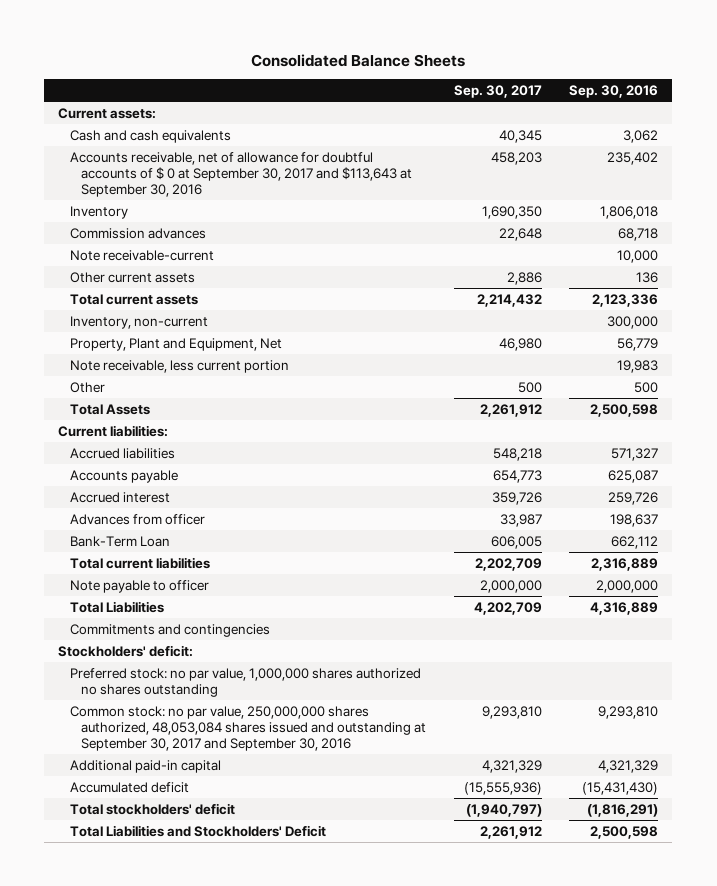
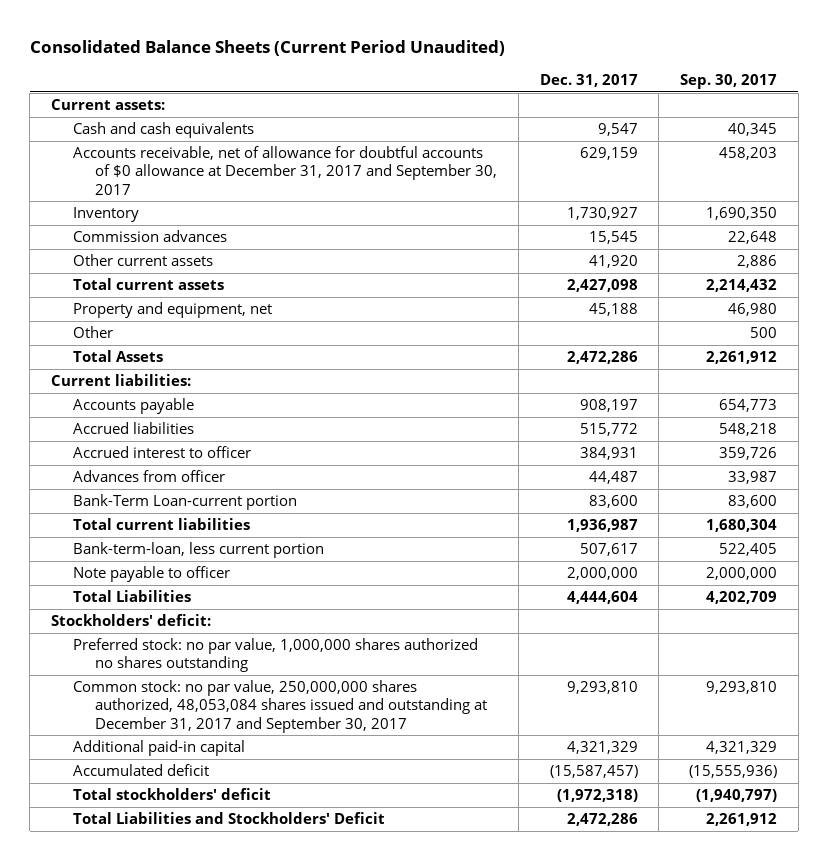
- Consolidated Balance Sheets
+ Consolidated Balance Sheets (Current Period Unaudited)
- | Sep. 30, 2017 | Sep. 30, 2016
+ | Dec. 31, 2017 | Sep. 30, 2017
- Accounts receivable, net of allowance for doubtful accounts of $ 0 at September 30, 2017 and $113,643 at September 30, 2016 | 458,203 | 235,402
+ Accounts receivable, net of allowance for doubtful accounts of $0 allowance at December 31, 2017 and September 30, 2017 | 629,159 | 458,203
- Note receivable-current | | 10,000
- Inventory, non-current | | 300,000
- Property, Plant and Equipment, Net | 46,980 | 56,779
- Note receivable, less current portion | | 19,983
+ Property and equipment, net | 45,188 | 46,980
- Accrued interest | 359,726 | 259,726
moved down: Accrued liabilities | 515,772 | 548,218
+ Accrued interest to officer | 384,931 | 359,726
- Bank-Term Loan | 606,005 | 662,112
- Total current liabilities | 2,202,709 | 2,316,889
+ Bank-Term Loan-current portion | 83,600 | 83,600
+ Total current liabilities | 1,936,987 | 1,680,304
+ Bank-term-loan, less current portion | 507,617 | 522,405
- Commitments and contingencies
- Common stock: no par value, 250,000,000 shares authorized, 48,053,084 shares issued and outstanding at September 30, 2017 and September 30, 2016 | 9,293,810 | 9,293,810
+ Common stock: no par value, 250,000,000 shares authorized, 48,053,084 shares issued and outstanding at December 31, 2017 and September 30, 2017 | 9,293,810 | 9,293,810

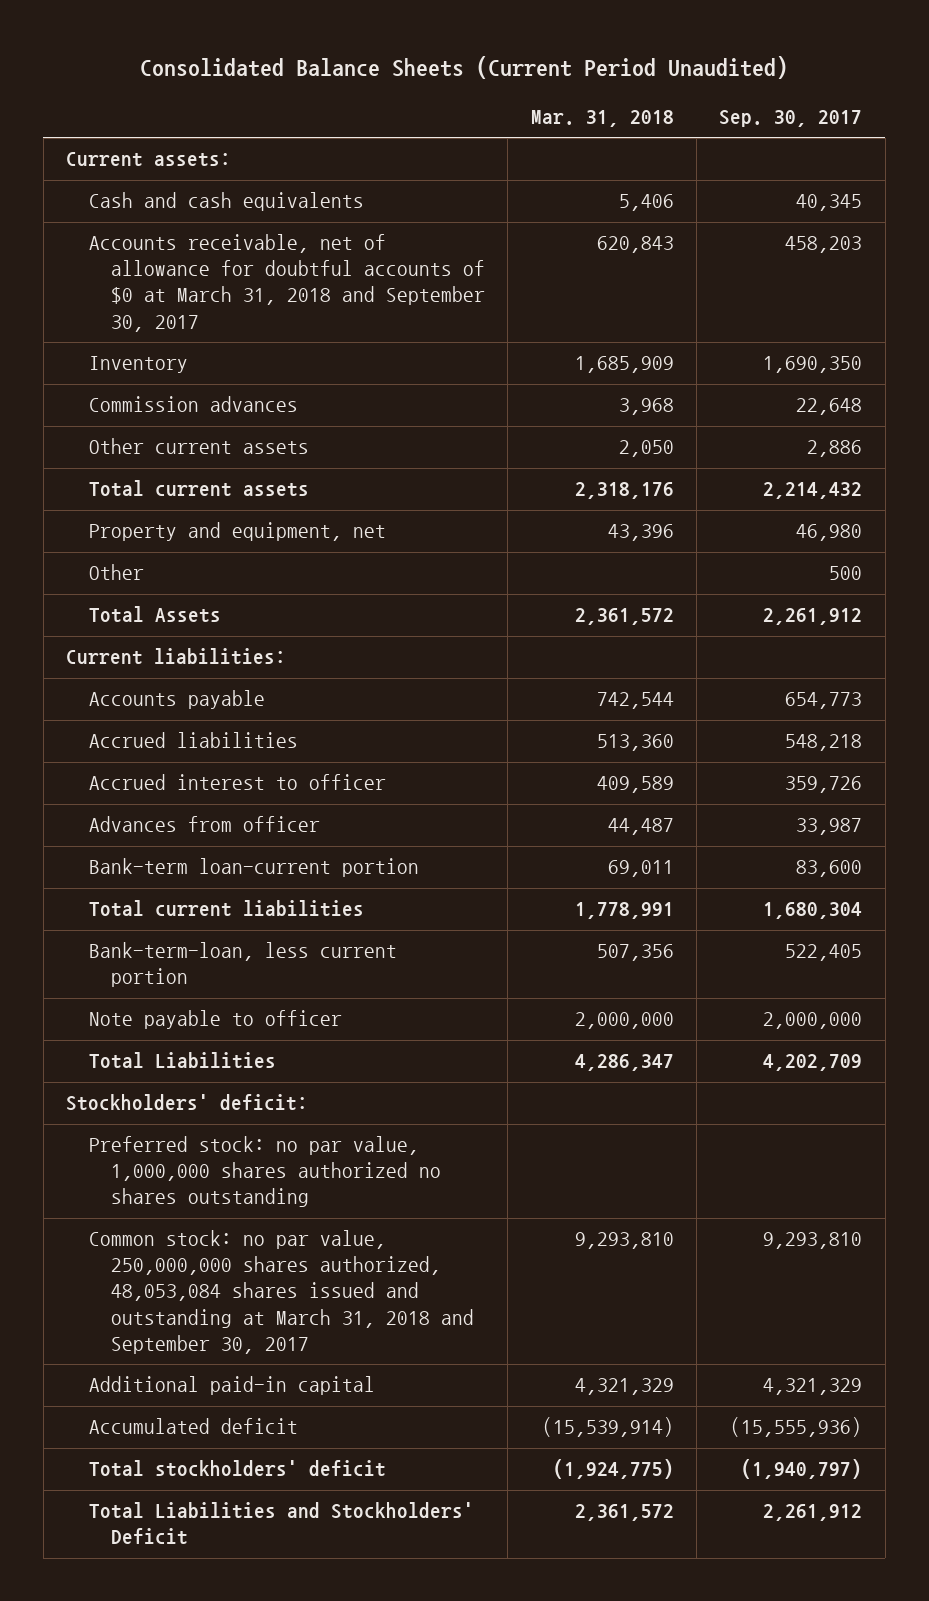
- | Dec. 31, 2017 | Sep. 30, 2017
+ | Mar. 31, 2018 | Sep. 30, 2017
- Accounts receivable, net of allowance for doubtful accounts of $0 allowance at December 31, 2017 and September 30, 2017 | 629,159 | 458,203
+ Accounts receivable, net of allowance for doubtful accounts of $0 at March 31, 2018 and September 30, 2017 | 620,843 | 458,203
- Bank-Term Loan-current portion | 83,600 | 83,600
+ Bank-term loan-current portion | 69,011 | 83,600
- Common stock: no par value, 250,000,000 shares authorized, 48,053,084 shares issued and outstanding at December 31, 2017 and September 30, 2017 | 9,293,810 | 9,293,810
+ Common stock: no par value, 250,000,000 shares authorized, 48,053,084 shares issued and outstanding at March 31, 2018 and September 30, 2017 | 9,293,810 | 9,293,810

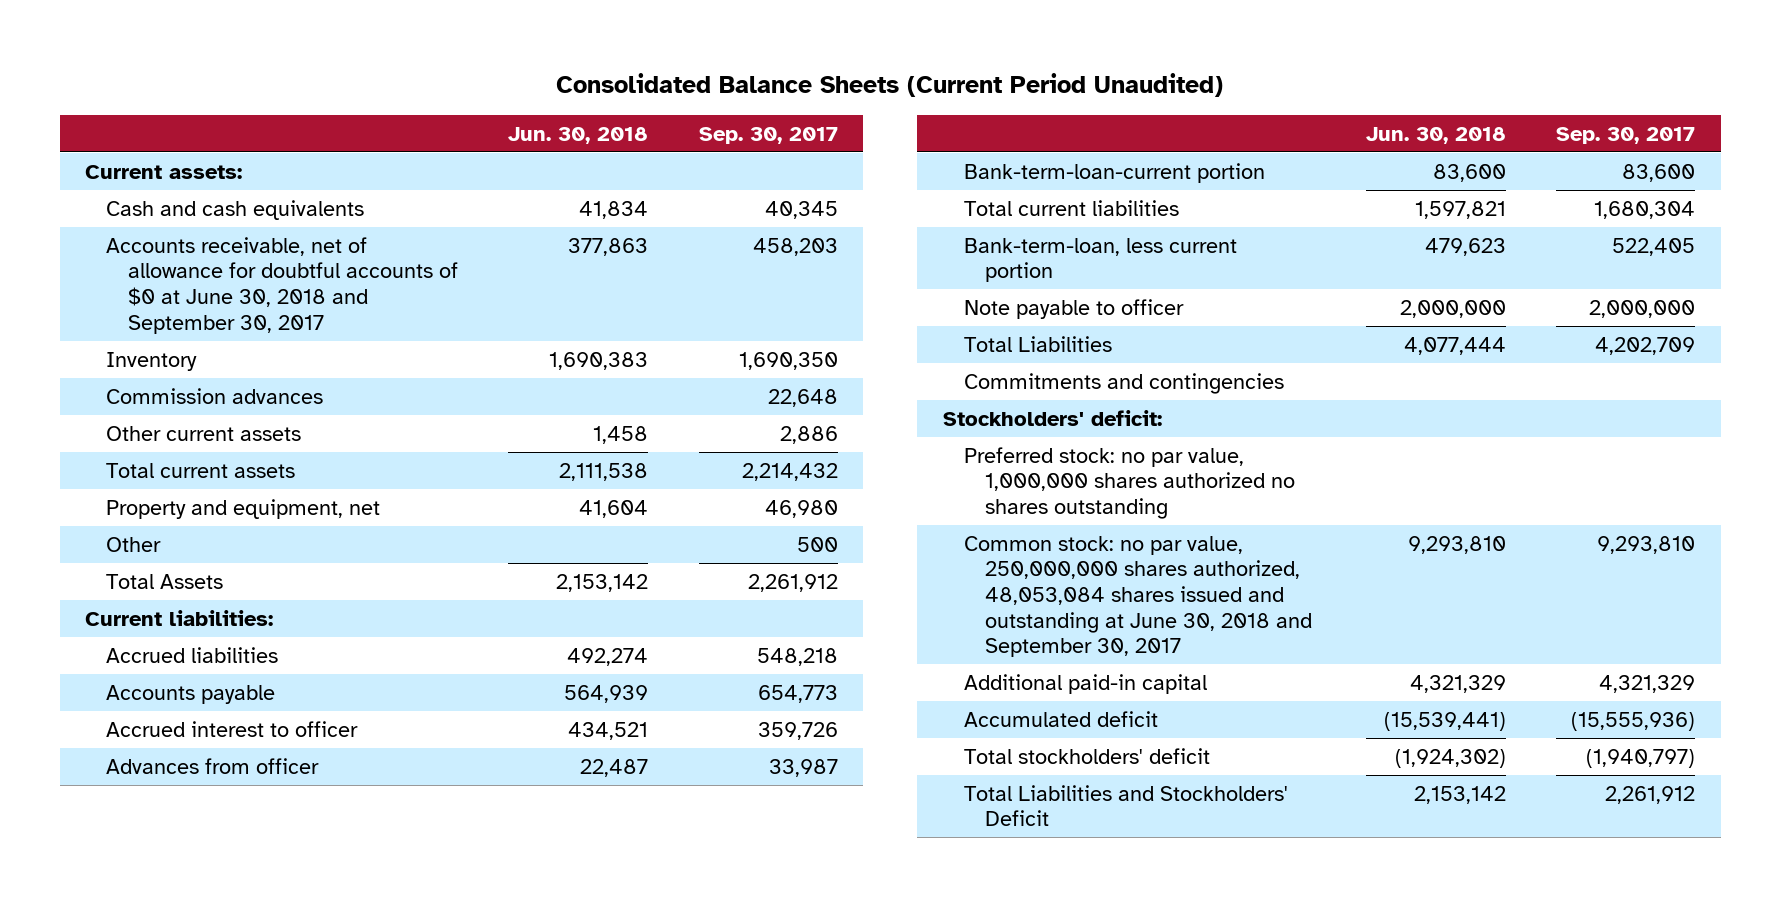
- | Mar. 31, 2018 | Sep. 30, 2017
+ | Jun. 30, 2018 | Sep. 30, 2017
- Accounts receivable, net of allowance for doubtful accounts of $0 at March 31, 2018 and September 30, 2017 | 620,843 | 458,203
+ Accounts receivable, net of allowance for doubtful accounts of $0 at June 30, 2018 and September 30, 2017 | 377,863 | 458,203
moved down: Accounts payable | 564,939 | 654,773
- Bank-term loan-current portion | 69,011 | 83,600
+ Bank-term-loan-current portion | 83,600 | 83,600
+ Commitments and contingencies
- Common stock: no par value, 250,000,000 shares authorized, 48,053,084 shares issued and outstanding at March 31, 2018 and September 30, 2017 | 9,293,810 | 9,293,810
+ Common stock: no par value, 250,000,000 shares authorized, 48,053,084 shares issued and outstanding at June 30, 2018 and September 30, 2017 | 9,293,810 | 9,293,810

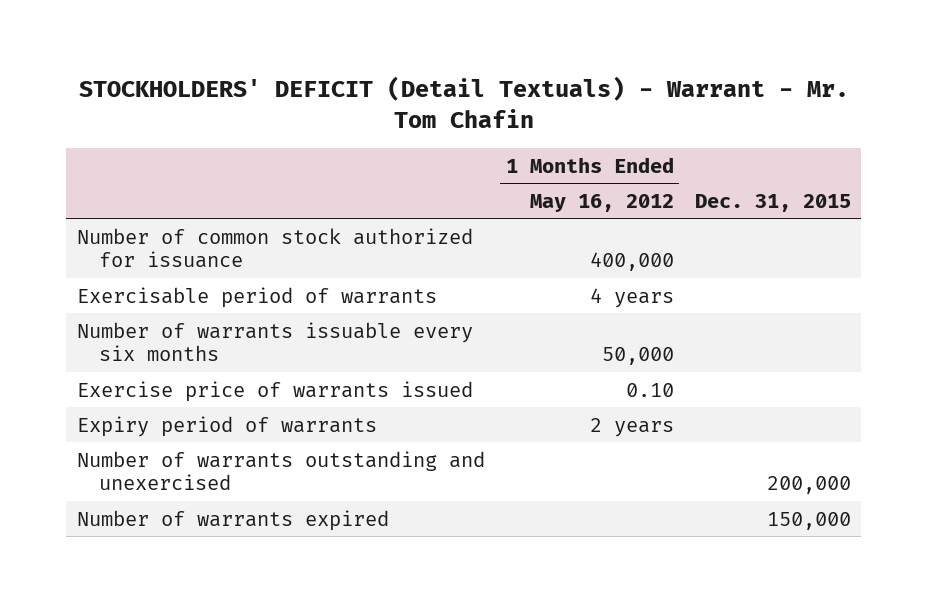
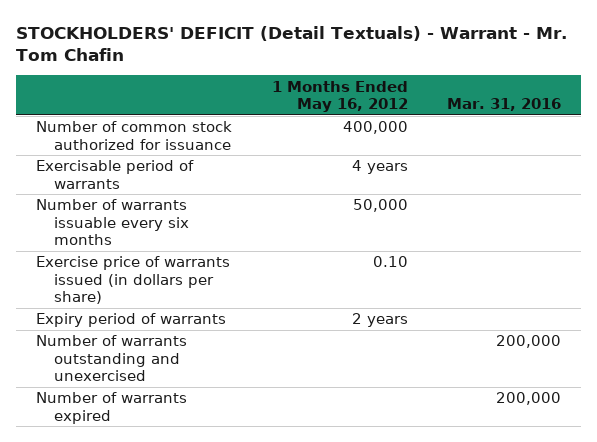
- | 1 Months Ended May 16, 2012 | Dec. 31, 2015
+ | 1 Months Ended May 16, 2012 | Mar. 31, 2016
- Exercise price of warrants issued | 0.10 |
+ Exercise price of warrants issued (in dollars per share) | 0.10 |

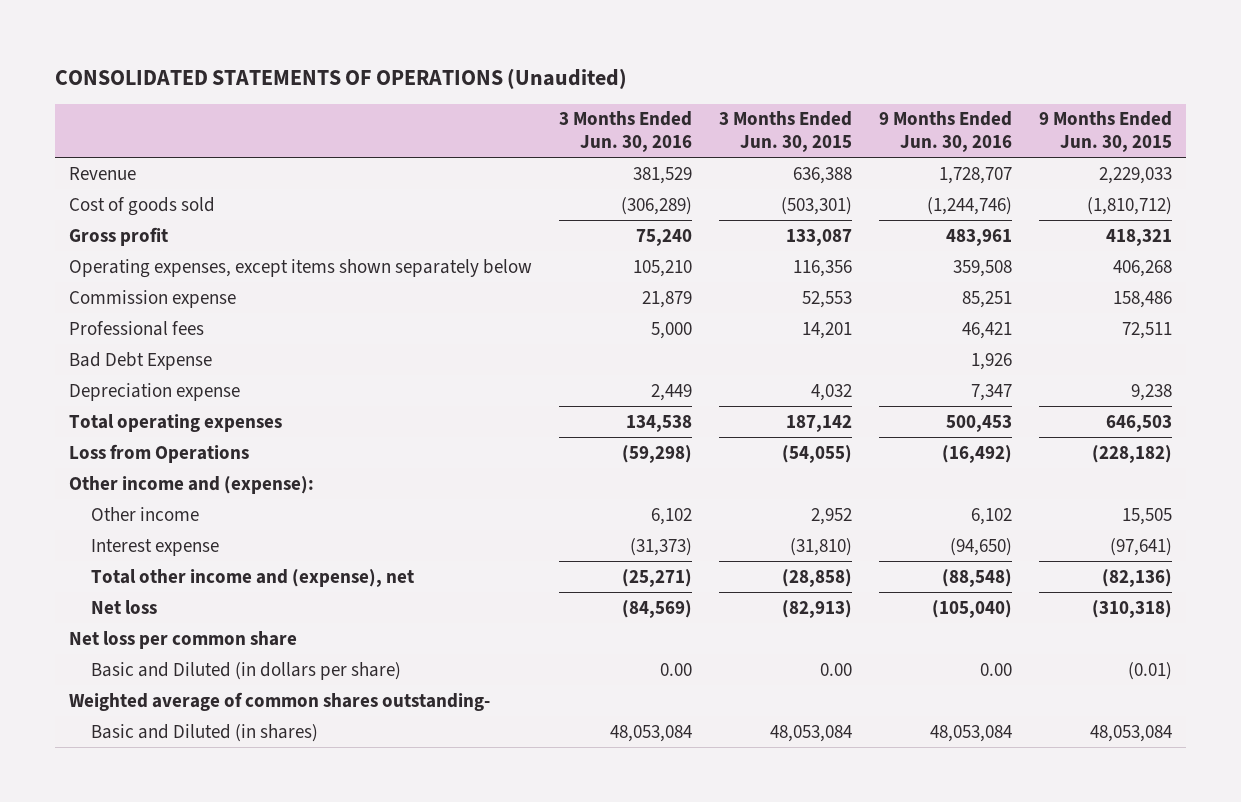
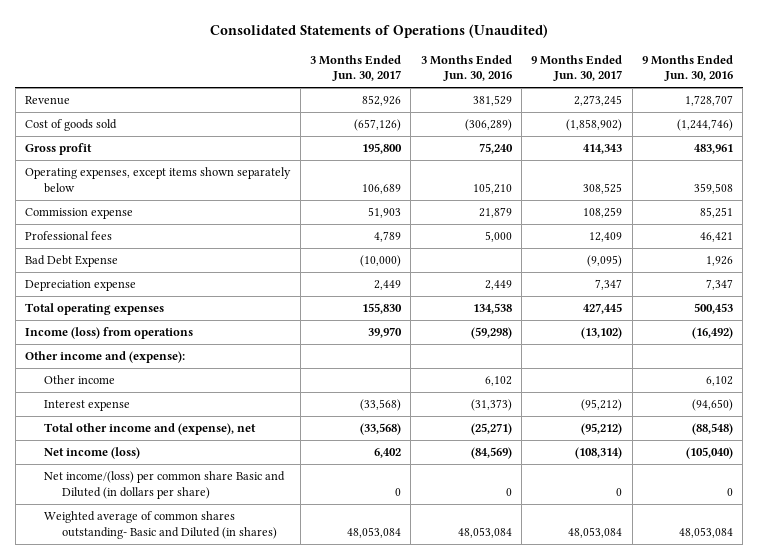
- CONSOLIDATED STATEMENTS OF OPERATIONS (Unaudited)
+ Consolidated Statements of Operations (Unaudited)
- | 3 Months Ended Jun. 30, 2016 | 3 Months Ended Jun. 30, 2015 | 9 Months Ended Jun. 30, 2016 | 9 Months Ended Jun. 30, 2015
+ | 3 Months Ended Jun. 30, 2017 | 3 Months Ended Jun. 30, 2016 | 9 Months Ended Jun. 30, 2017 | 9 Months Ended Jun. 30, 2016
- Loss from Operations | (59,298) | (54,055) | (16,492) | (228,182)
+ Income (loss) from operations | 39,970 | (59,298) | (13,102) | (16,492)
- Net loss | (84,569) | (82,913) | (105,040) | (310,318)
- Net loss per common share
- Basic and Diluted (in dollars per share) | 0.00 | 0.00 | 0.00 | (0.01)
- Weighted average of common shares outstanding-
- Basic and Diluted (in shares) | 48,053,084 | 48,053,084 | 48,053,084 | 48,053,084
+ Net income (loss) | 6,402 | (84,569) | (108,314) | (105,040)
+ Net income/(loss) per common share Basic and Diluted (in dollars per share) | 0 | 0 | 0 | 0
+ Weighted average of common shares outstanding- Basic and Diluted (in shares) | 48,053,084 | 48,053,084 | 48,053,084 | 48,053,084

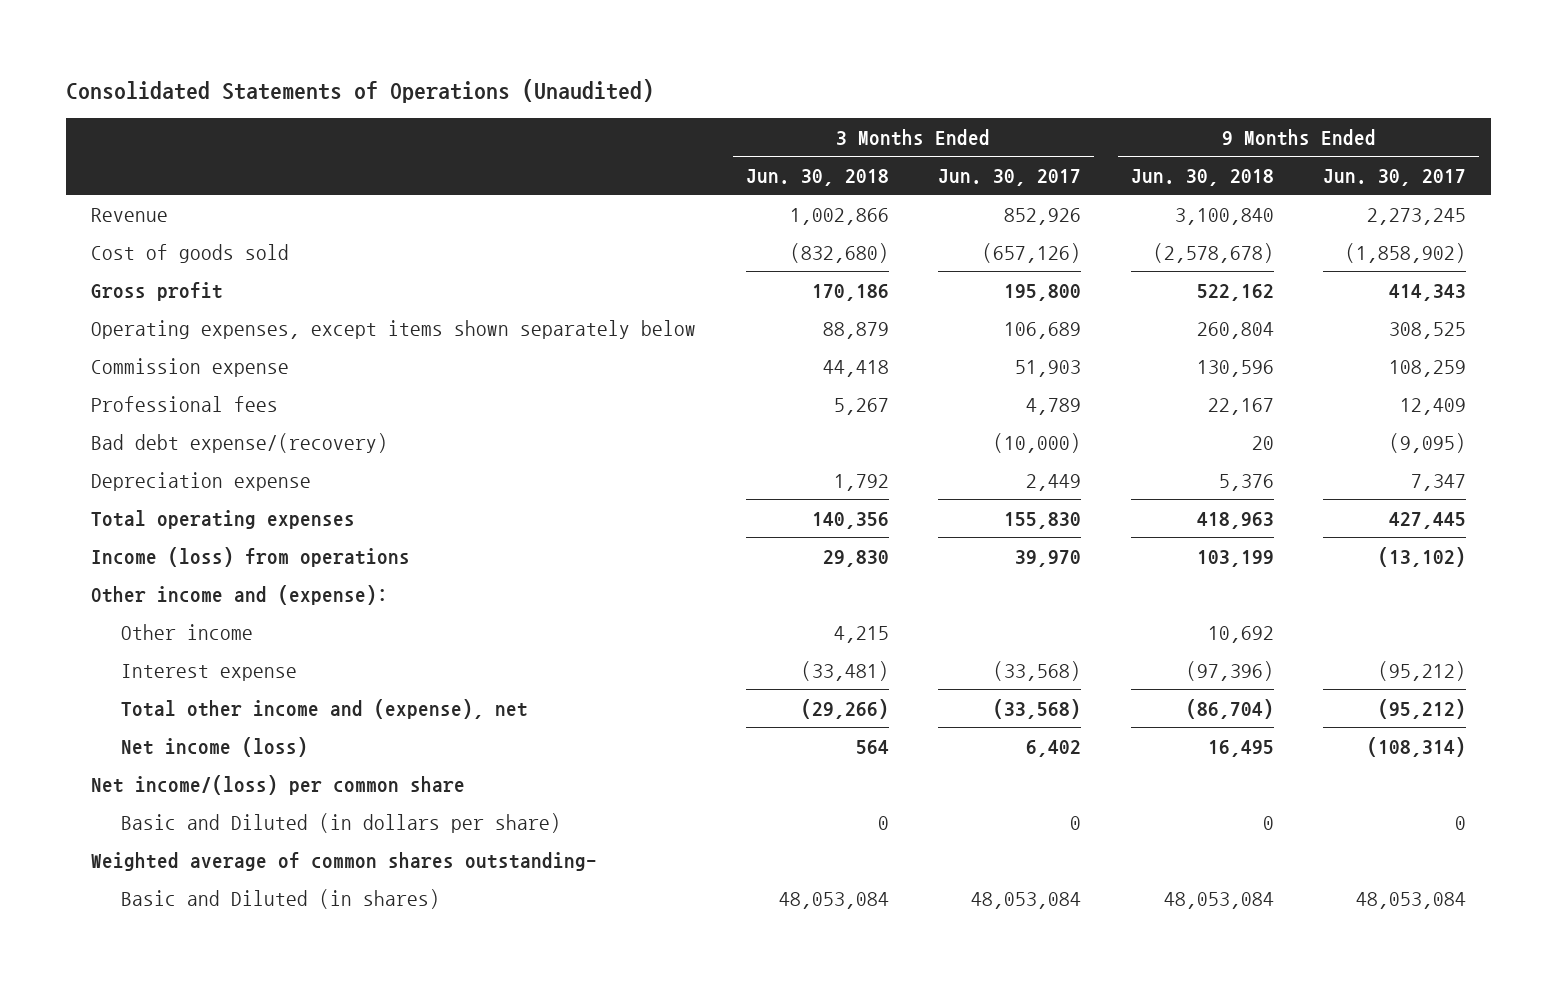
- | 3 Months Ended Jun. 30, 2017 | 3 Months Ended Jun. 30, 2016 | 9 Months Ended Jun. 30, 2017 | 9 Months Ended Jun. 30, 2016
+ | 3 Months Ended Jun. 30, 2018 | 3 Months Ended Jun. 30, 2017 | 9 Months Ended Jun. 30, 2018 | 9 Months Ended Jun. 30, 2017
- Bad Debt Expense | (10,000) | | (9,095) | 1,926
+ Bad debt expense/(recovery) | | (10,000) | 20 | (9,095)
- Net income/(loss) per common share Basic and Diluted (in dollars per share) | 0 | 0 | 0 | 0
- Weighted average of common shares outstanding- Basic and Diluted (in shares) | 48,053,084 | 48,053,084 | 48,053,084 | 48,053,084
+ Net income/(loss) per common share
+ Basic and Diluted (in dollars per share) | 0 | 0 | 0 | 0
+ Weighted average of common shares outstanding-
+ Basic and Diluted (in shares) | 48,053,084 | 48,053,084 | 48,053,084 | 48,053,084

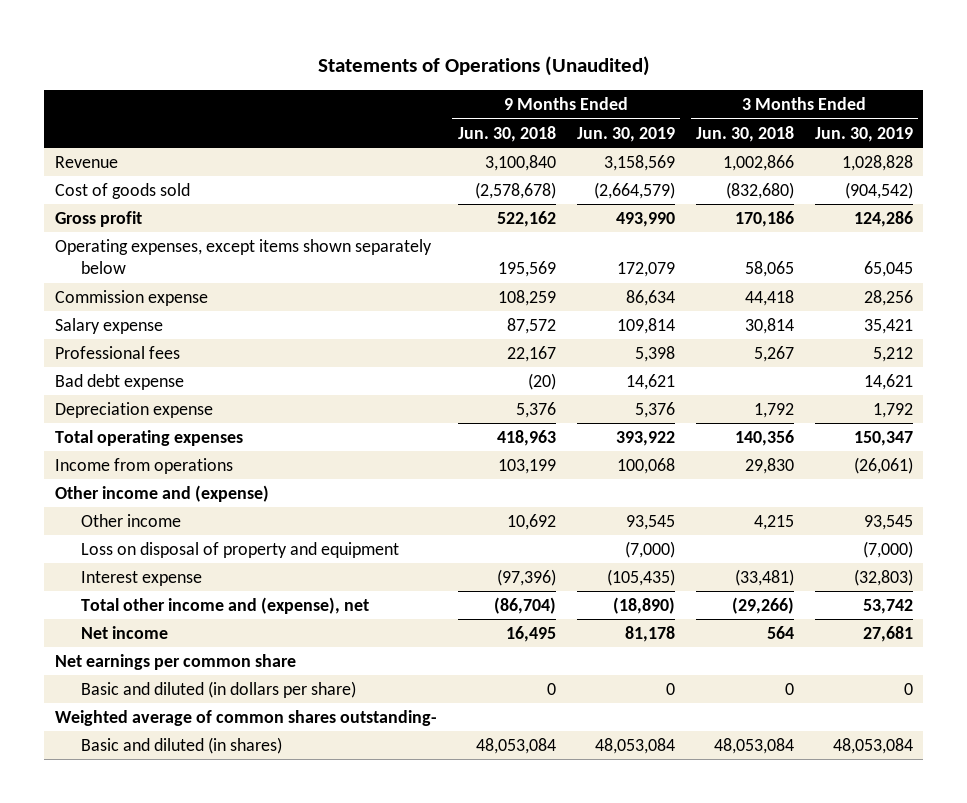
- Consolidated Statements of Operations (Unaudited)
+ Statements of Operations (Unaudited)
- | 3 Months Ended Jun. 30, 2018 | 3 Months Ended Jun. 30, 2017 | 9 Months Ended Jun. 30, 2018 | 9 Months Ended Jun. 30, 2017
+ | 9 Months Ended Jun. 30, 2018 | 9 Months Ended Jun. 30, 2019 | 3 Months Ended Jun. 30, 2018 | 3 Months Ended Jun. 30, 2019
- Operating expenses, except items shown separately below | 88,879 | 106,689 | 260,804 | 308,525
- Commission expense | 44,418 | 51,903 | 130,596 | 108,259
+ Operating expenses, except items shown separately below | 195,569 | 172,079 | 58,065 | 65,045
+ Commission expense | 108,259 | 86,634 | 44,418 | 28,256
+ Salary expense | 87,572 | 109,814 | 30,814 | 35,421
- Bad debt expense/(recovery) | | (10,000) | 20 | (9,095)
+ Bad debt expense | (20) | 14,621 | | 14,621
- Income (loss) from operations | 29,830 | 39,970 | 103,199 | (13,102)
- Other income and (expense):
+ Income from operations | 103,199 | 100,068 | 29,830 | (26,061)
+ Other income and (expense)
+ Loss on disposal of property and equipment | | (7,000) | | (7,000)
- Net income (loss) | 564 | 6,402 | 16,495 | (108,314)
- Net income/(loss) per common share
- Basic and Diluted (in dollars per share) | 0 | 0 | 0 | 0
+ Net income | 16,495 | 81,178 | 564 | 27,681
+ Net earnings per common share
+ Basic and diluted (in dollars per share) | 0 | 0 | 0 | 0
- Basic and Diluted (in shares) | 48,053,084 | 48,053,084 | 48,053,084 | 48,053,084
+ Basic and diluted (in shares) | 48,053,084 | 48,053,084 | 48,053,084 | 48,053,084

